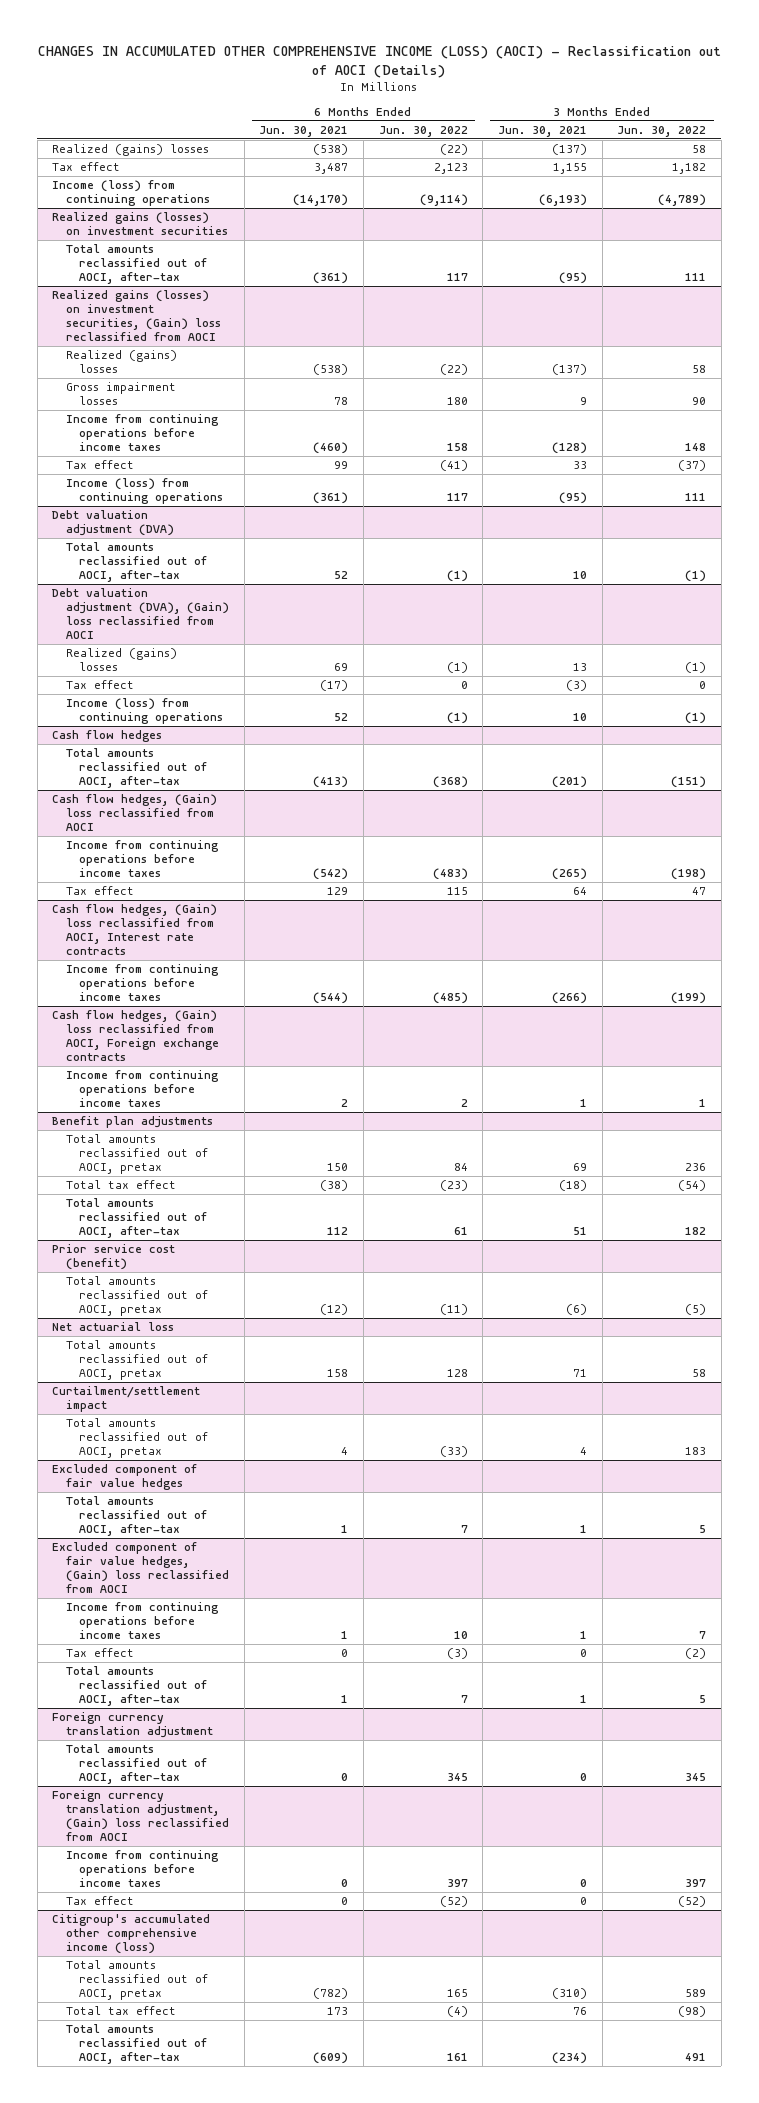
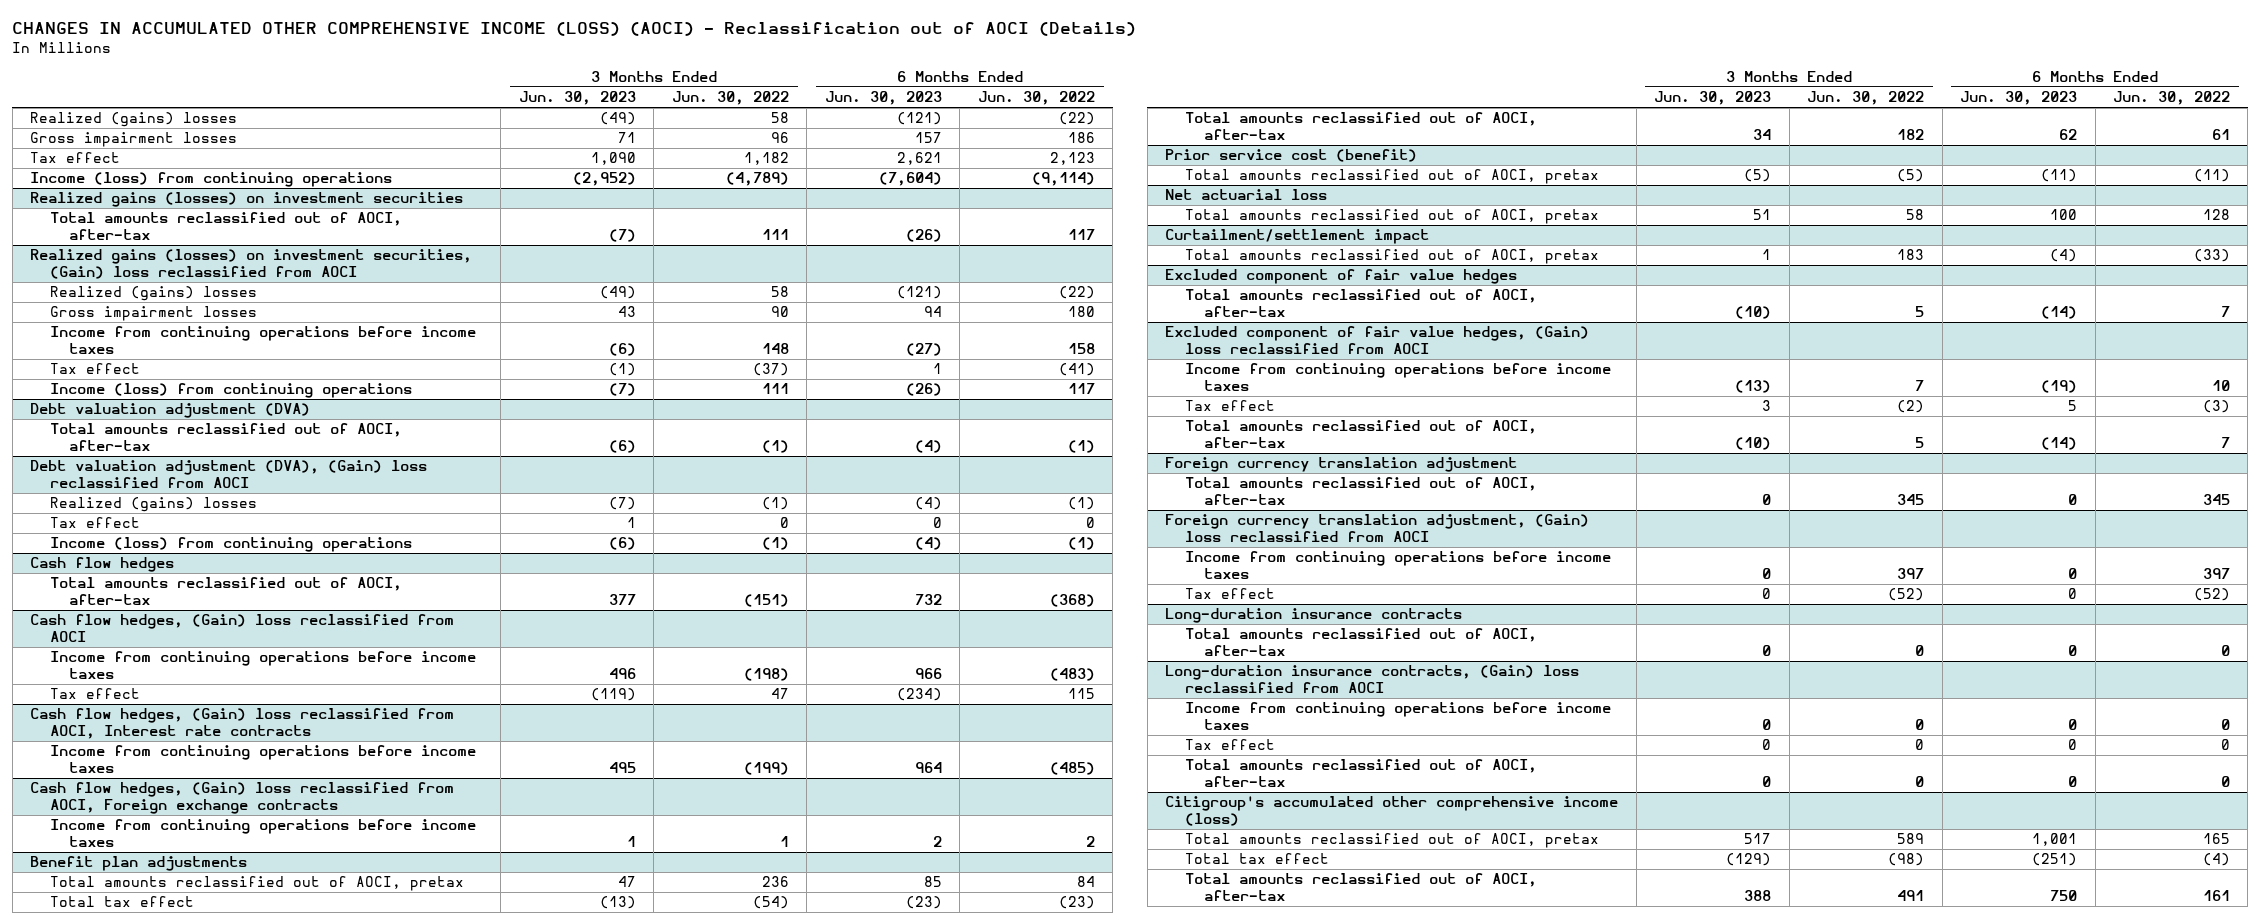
- | 6 Months Ended Jun. 30, 2021 | 6 Months Ended Jun. 30, 2022 | 3 Months Ended Jun. 30, 2021 | 3 Months Ended Jun. 30, 2022
+ | 3 Months Ended Jun. 30, 2023 | 3 Months Ended Jun. 30, 2022 | 6 Months Ended Jun. 30, 2023 | 6 Months Ended Jun. 30, 2022
+ Gross impairment losses | 71 | 96 | 157 | 186
+ Long-duration insurance contracts
+ Total amounts reclassified out of AOCI, after-tax | 0 | 0 | 0 | 0
+ Long-duration insurance contracts, (Gain) loss reclassified from AOCI
+ Income from continuing operations before income taxes | 0 | 0 | 0 | 0
+ Tax effect | 0 | 0 | 0 | 0
+ Total amounts reclassified out of AOCI, after-tax | 0 | 0 | 0 | 0

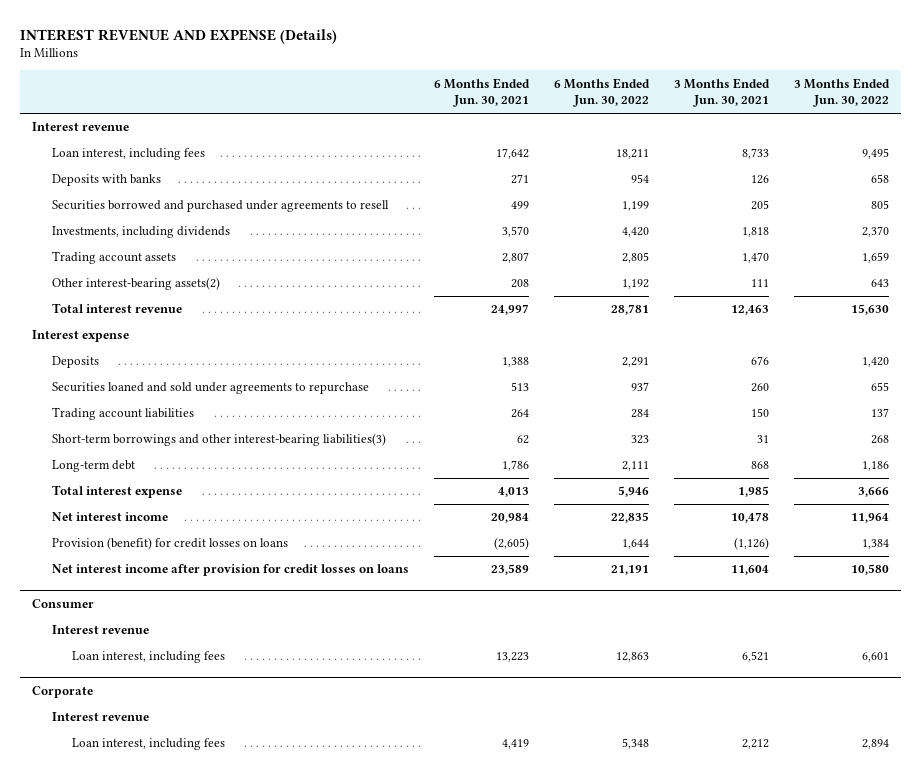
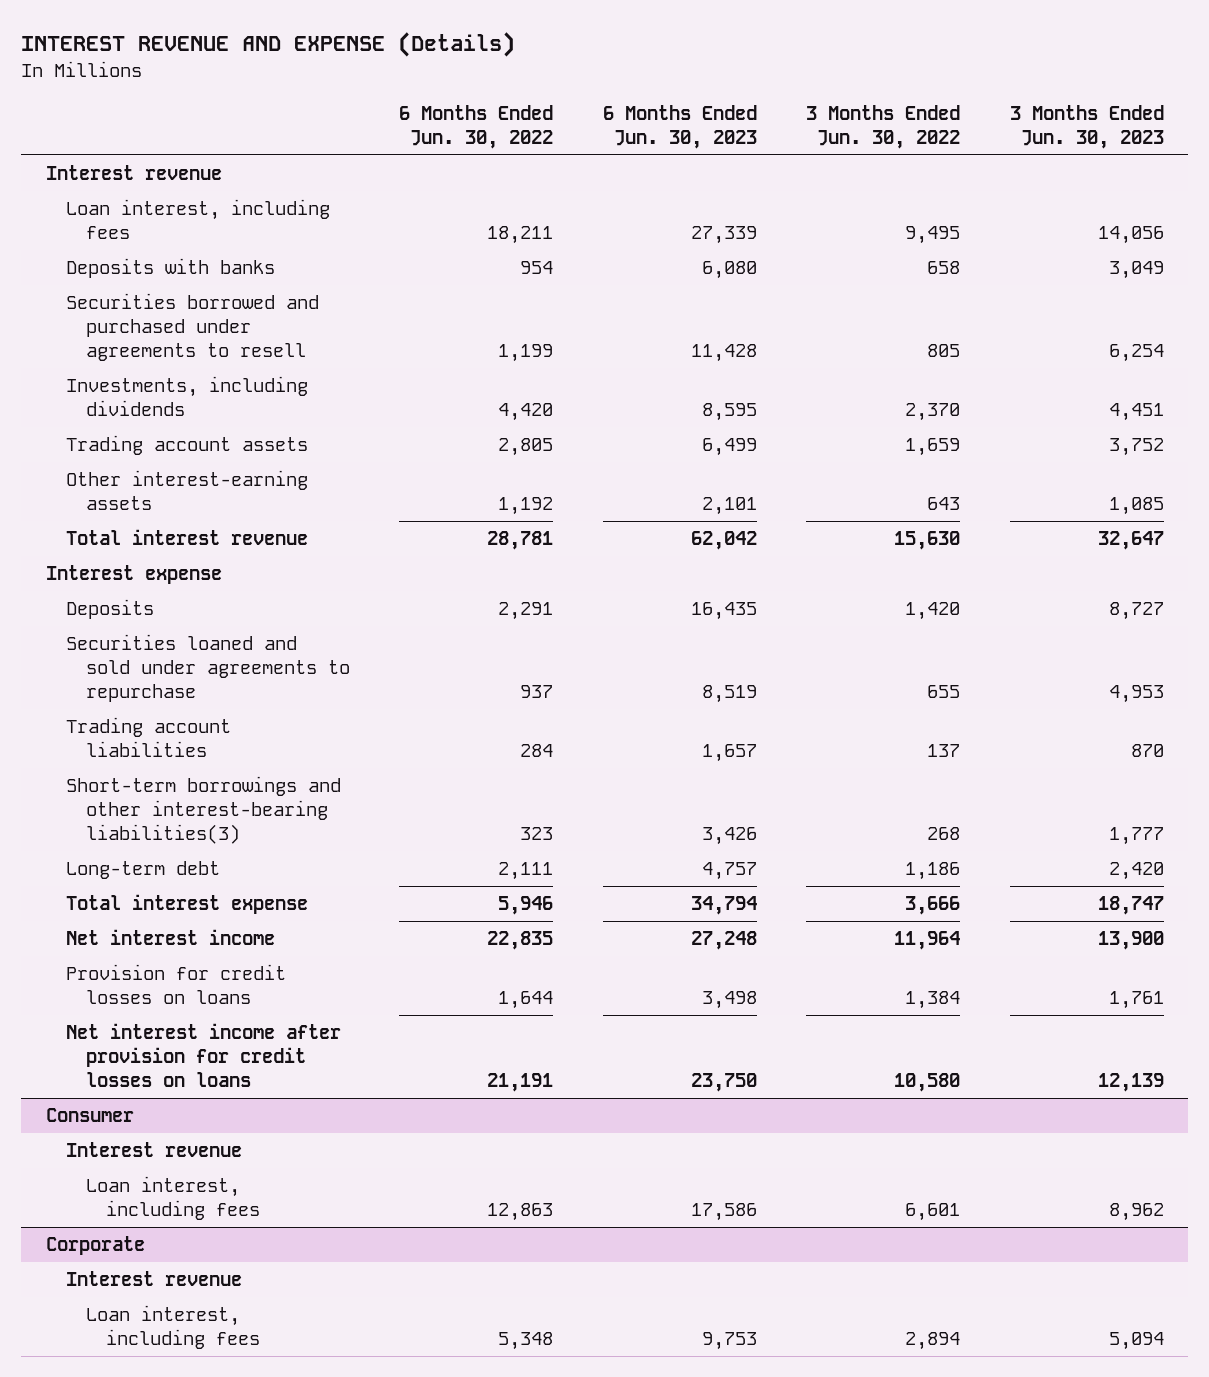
- | 6 Months Ended Jun. 30, 2021 | 6 Months Ended Jun. 30, 2022 | 3 Months Ended Jun. 30, 2021 | 3 Months Ended Jun. 30, 2022
+ | 6 Months Ended Jun. 30, 2022 | 6 Months Ended Jun. 30, 2023 | 3 Months Ended Jun. 30, 2022 | 3 Months Ended Jun. 30, 2023
- Other interest-bearing assets(2) | 208 | 1,192 | 111 | 643
+ Other interest-earning assets | 1,192 | 2,101 | 643 | 1,085
- Provision (benefit) for credit losses on loans | (2,605) | 1,644 | (1,126) | 1,384
+ Provision for credit losses on loans | 1,644 | 3,498 | 1,384 | 1,761

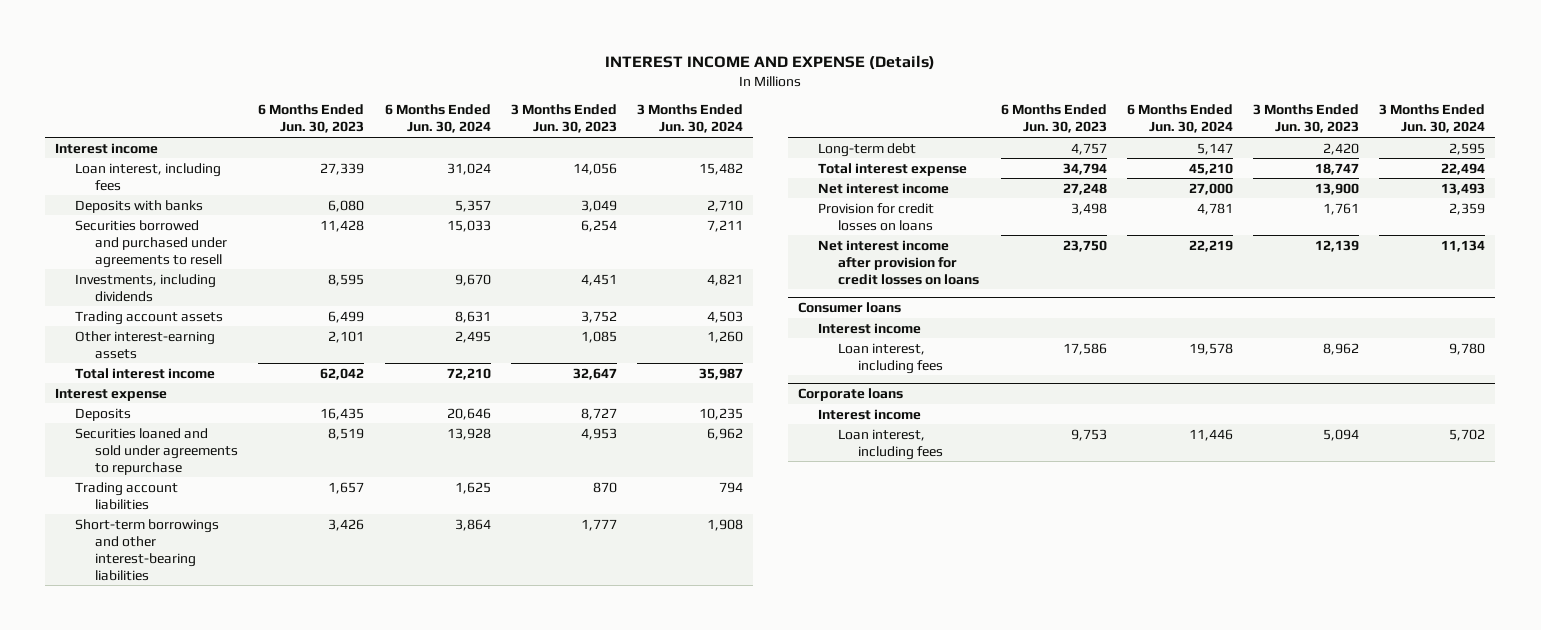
- INTEREST REVENUE AND EXPENSE (Details)
+ INTEREST INCOME AND EXPENSE (Details)
- | 6 Months Ended Jun. 30, 2022 | 6 Months Ended Jun. 30, 2023 | 3 Months Ended Jun. 30, 2022 | 3 Months Ended Jun. 30, 2023
+ | 6 Months Ended Jun. 30, 2023 | 6 Months Ended Jun. 30, 2024 | 3 Months Ended Jun. 30, 2023 | 3 Months Ended Jun. 30, 2024
- Interest revenue
+ Interest income
- Total interest revenue | 28,781 | 62,042 | 15,630 | 32,647
+ Total interest income | 62,042 | 72,210 | 32,647 | 35,987
- Short-term borrowings and other interest-bearing liabilities(3) | 323 | 3,426 | 268 | 1,777
+ Short-term borrowings and other interest-bearing liabilities | 3,426 | 3,864 | 1,777 | 1,908
- Consumer
- Interest revenue
+ Consumer loans
+ Interest income
- Corporate
- Interest revenue
+ Corporate loans
+ Interest income

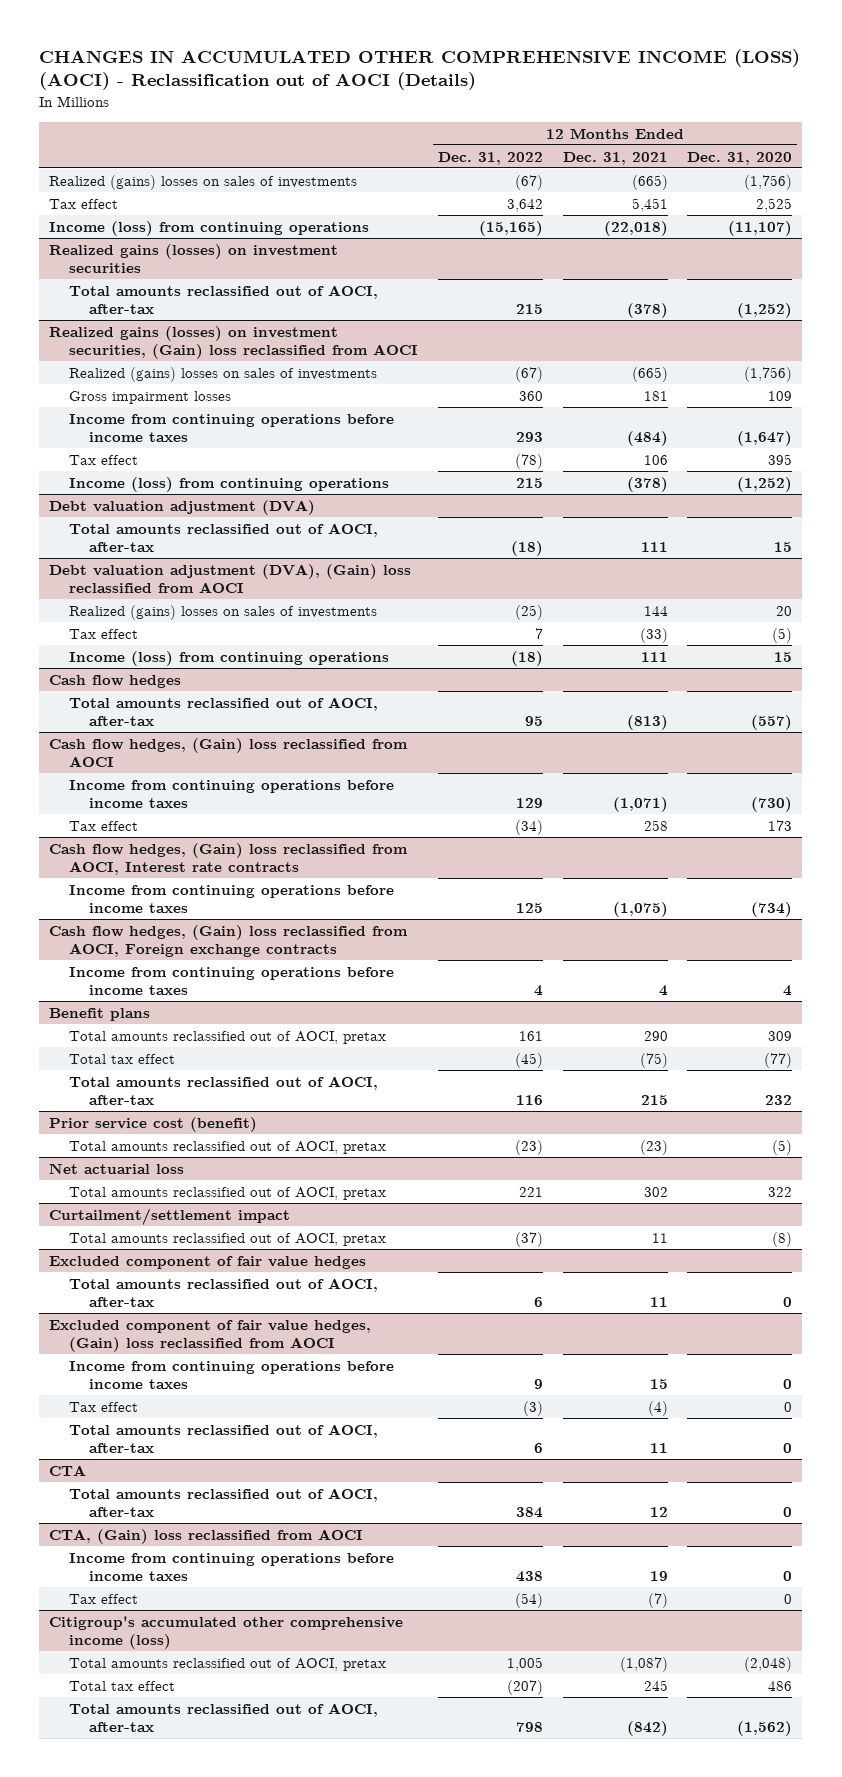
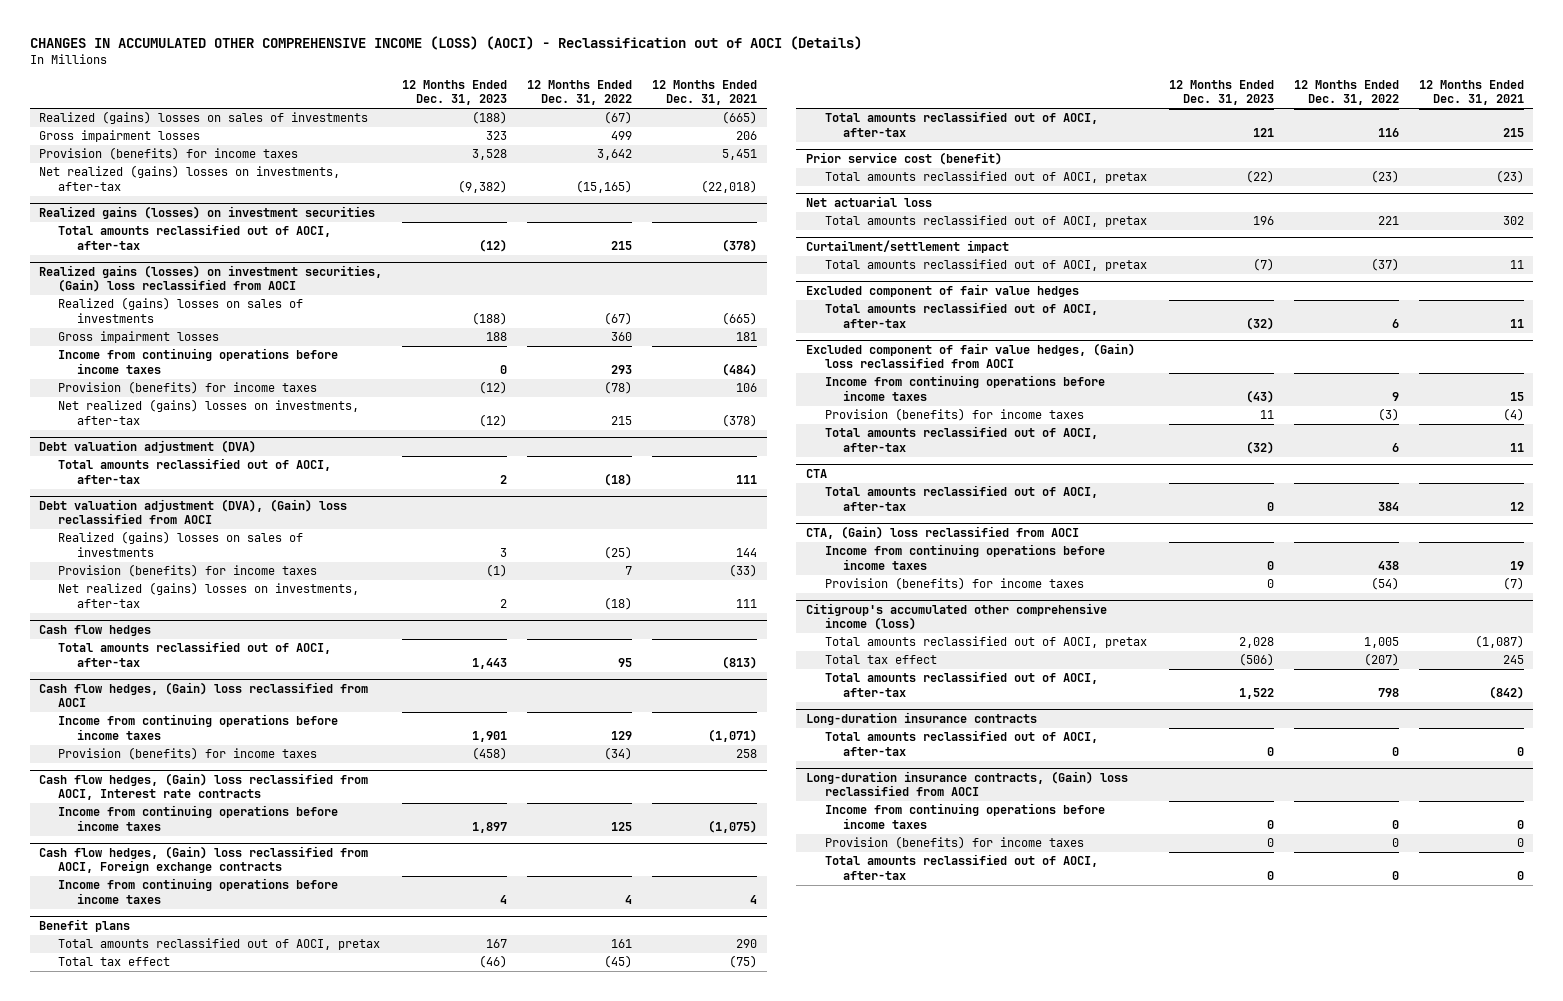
- | 12 Months Ended Dec. 31, 2022 | 12 Months Ended Dec. 31, 2021 | 12 Months Ended Dec. 31, 2020
+ | 12 Months Ended Dec. 31, 2023 | 12 Months Ended Dec. 31, 2022 | 12 Months Ended Dec. 31, 2021
- Tax effect | 3,642 | 5,451 | 2,525
- Income (loss) from continuing operations | (15,165) | (22,018) | (11,107)
+ Gross impairment losses | 323 | 499 | 206
+ Provision (benefits) for income taxes | 3,528 | 3,642 | 5,451
+ Net realized (gains) losses on investments, after-tax | (9,382) | (15,165) | (22,018)
@ Realized gains (losses) on investment securities, (Gain) loss reclassified from AOCI
- Tax effect | (78) | 106 | 395
- Income (loss) from continuing operations | 215 | (378) | (1,252)
+ Provision (benefits) for income taxes | (12) | (78) | 106
+ Net realized (gains) losses on investments, after-tax | (12) | 215 | (378)
@ Debt valuation adjustment (DVA), (Gain) loss reclassified from AOCI
- Tax effect | 7 | (33) | (5)
- Income (loss) from continuing operations | (18) | 111 | 15
+ Provision (benefits) for income taxes | (1) | 7 | (33)
+ Net realized (gains) losses on investments, after-tax | 2 | (18) | 111
@ Cash flow hedges, (Gain) loss reclassified from AOCI
- Tax effect | (34) | 258 | 173
+ Provision (benefits) for income taxes | (458) | (34) | 258
@ Excluded component of fair value hedges, (Gain) loss reclassified from AOCI
- Tax effect | (3) | (4) | 0
+ Provision (benefits) for income taxes | 11 | (3) | (4)
@ CTA, (Gain) loss reclassified from AOCI
- Tax effect | (54) | (7) | 0
+ Provision (benefits) for income taxes | 0 | (54) | (7)
+ Long-duration insurance contracts
+ Total amounts reclassified out of AOCI, after-tax | 0 | 0 | 0
+ Long-duration insurance contracts, (Gain) loss reclassified from AOCI
+ Income from continuing operations before income taxes | 0 | 0 | 0
+ Provision (benefits) for income taxes | 0 | 0 | 0
+ Total amounts reclassified out of AOCI, after-tax | 0 | 0 | 0

